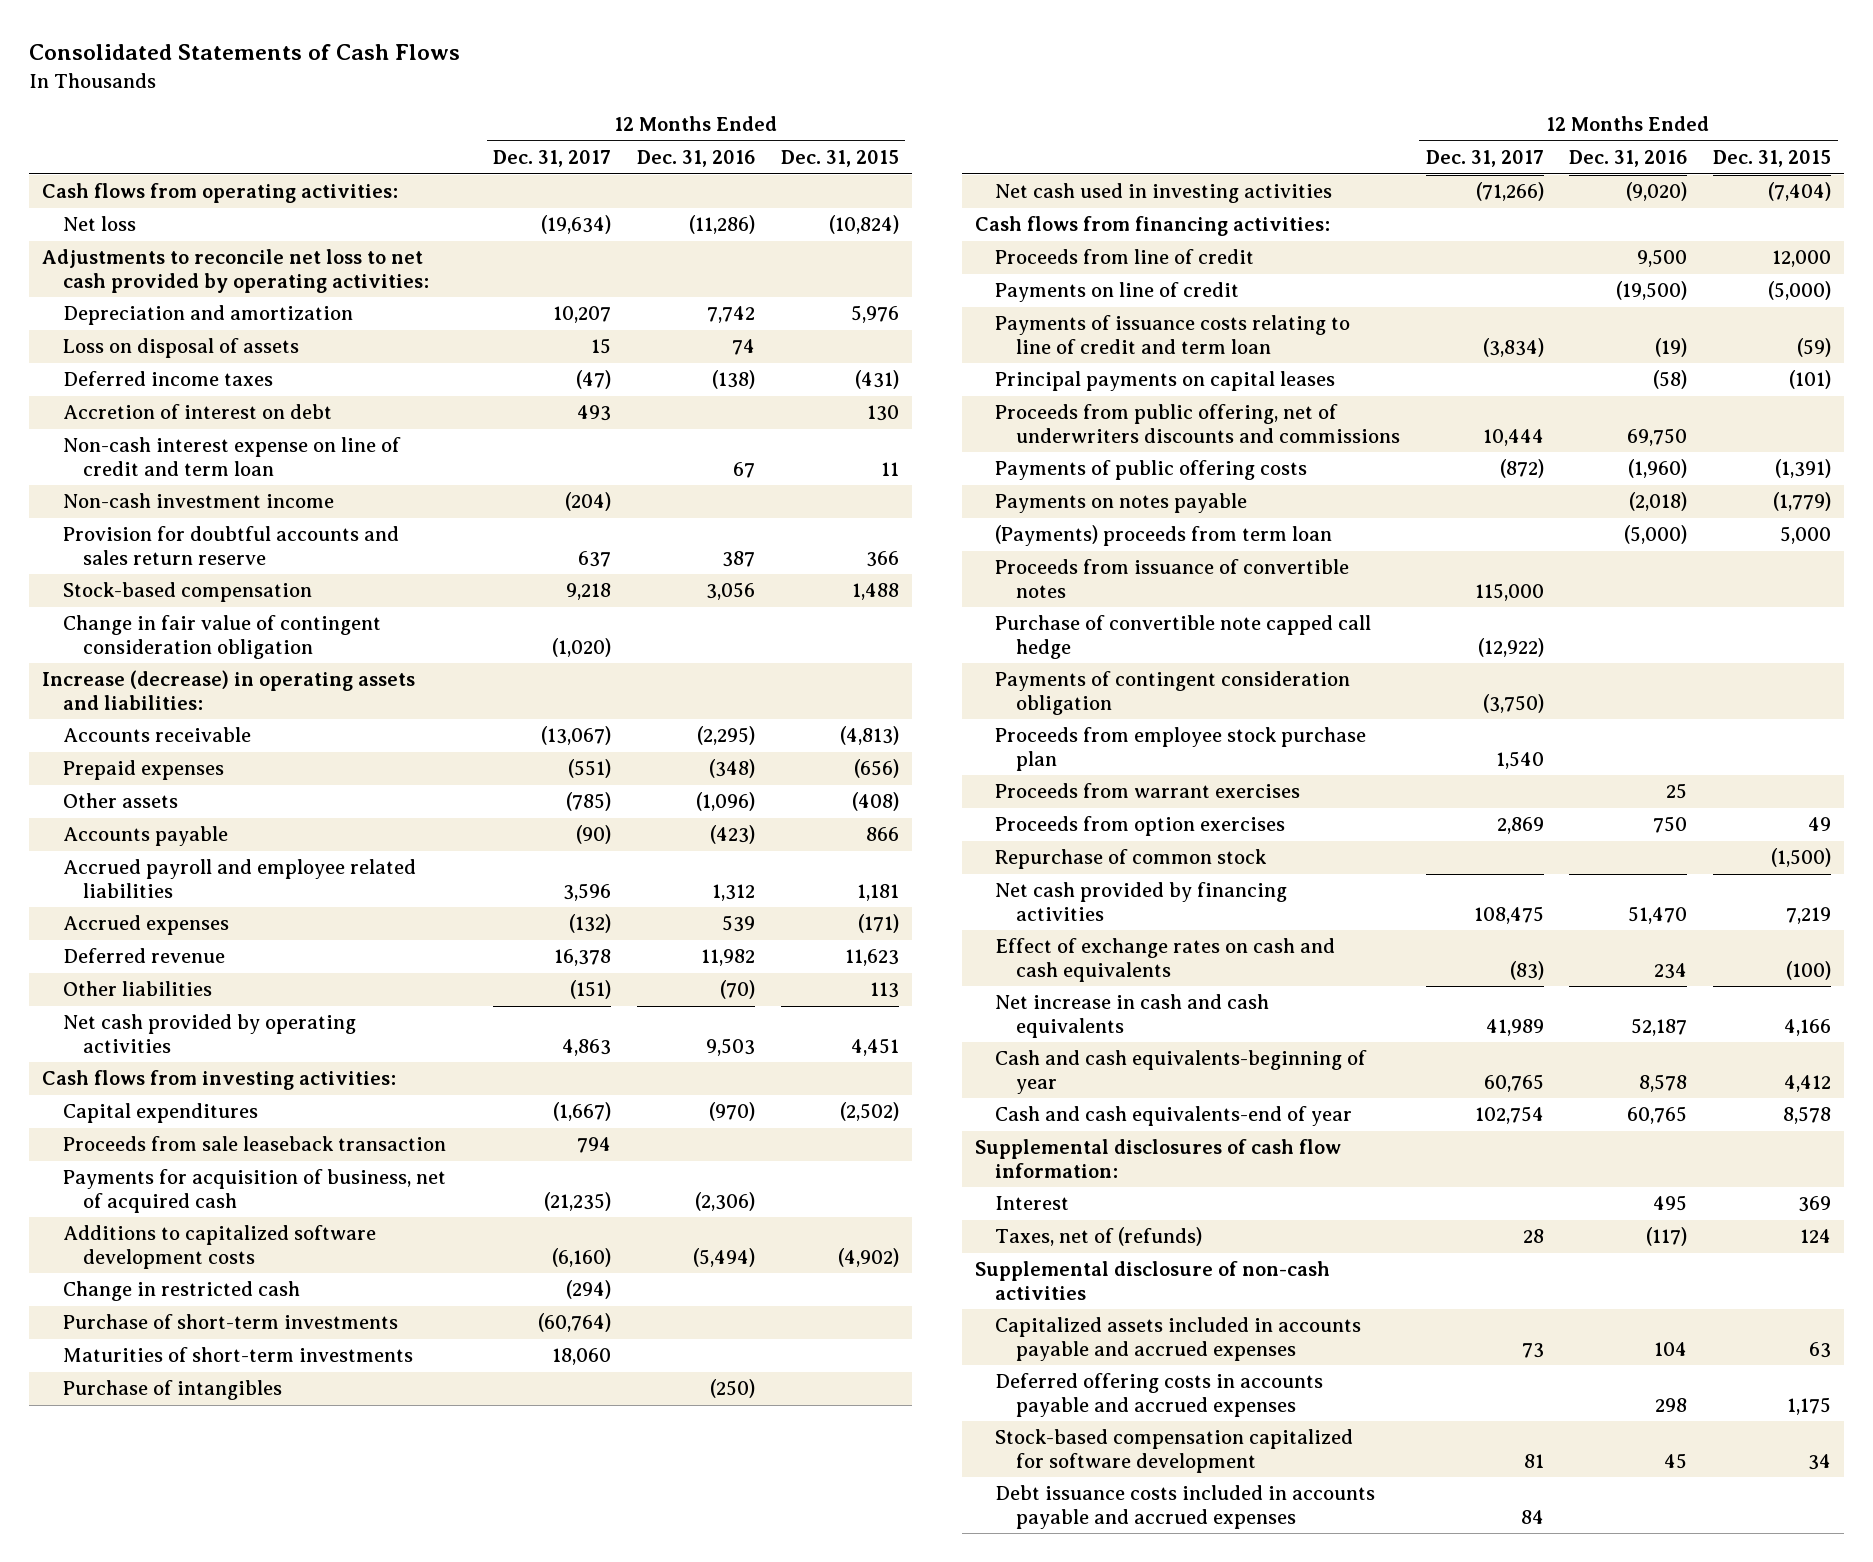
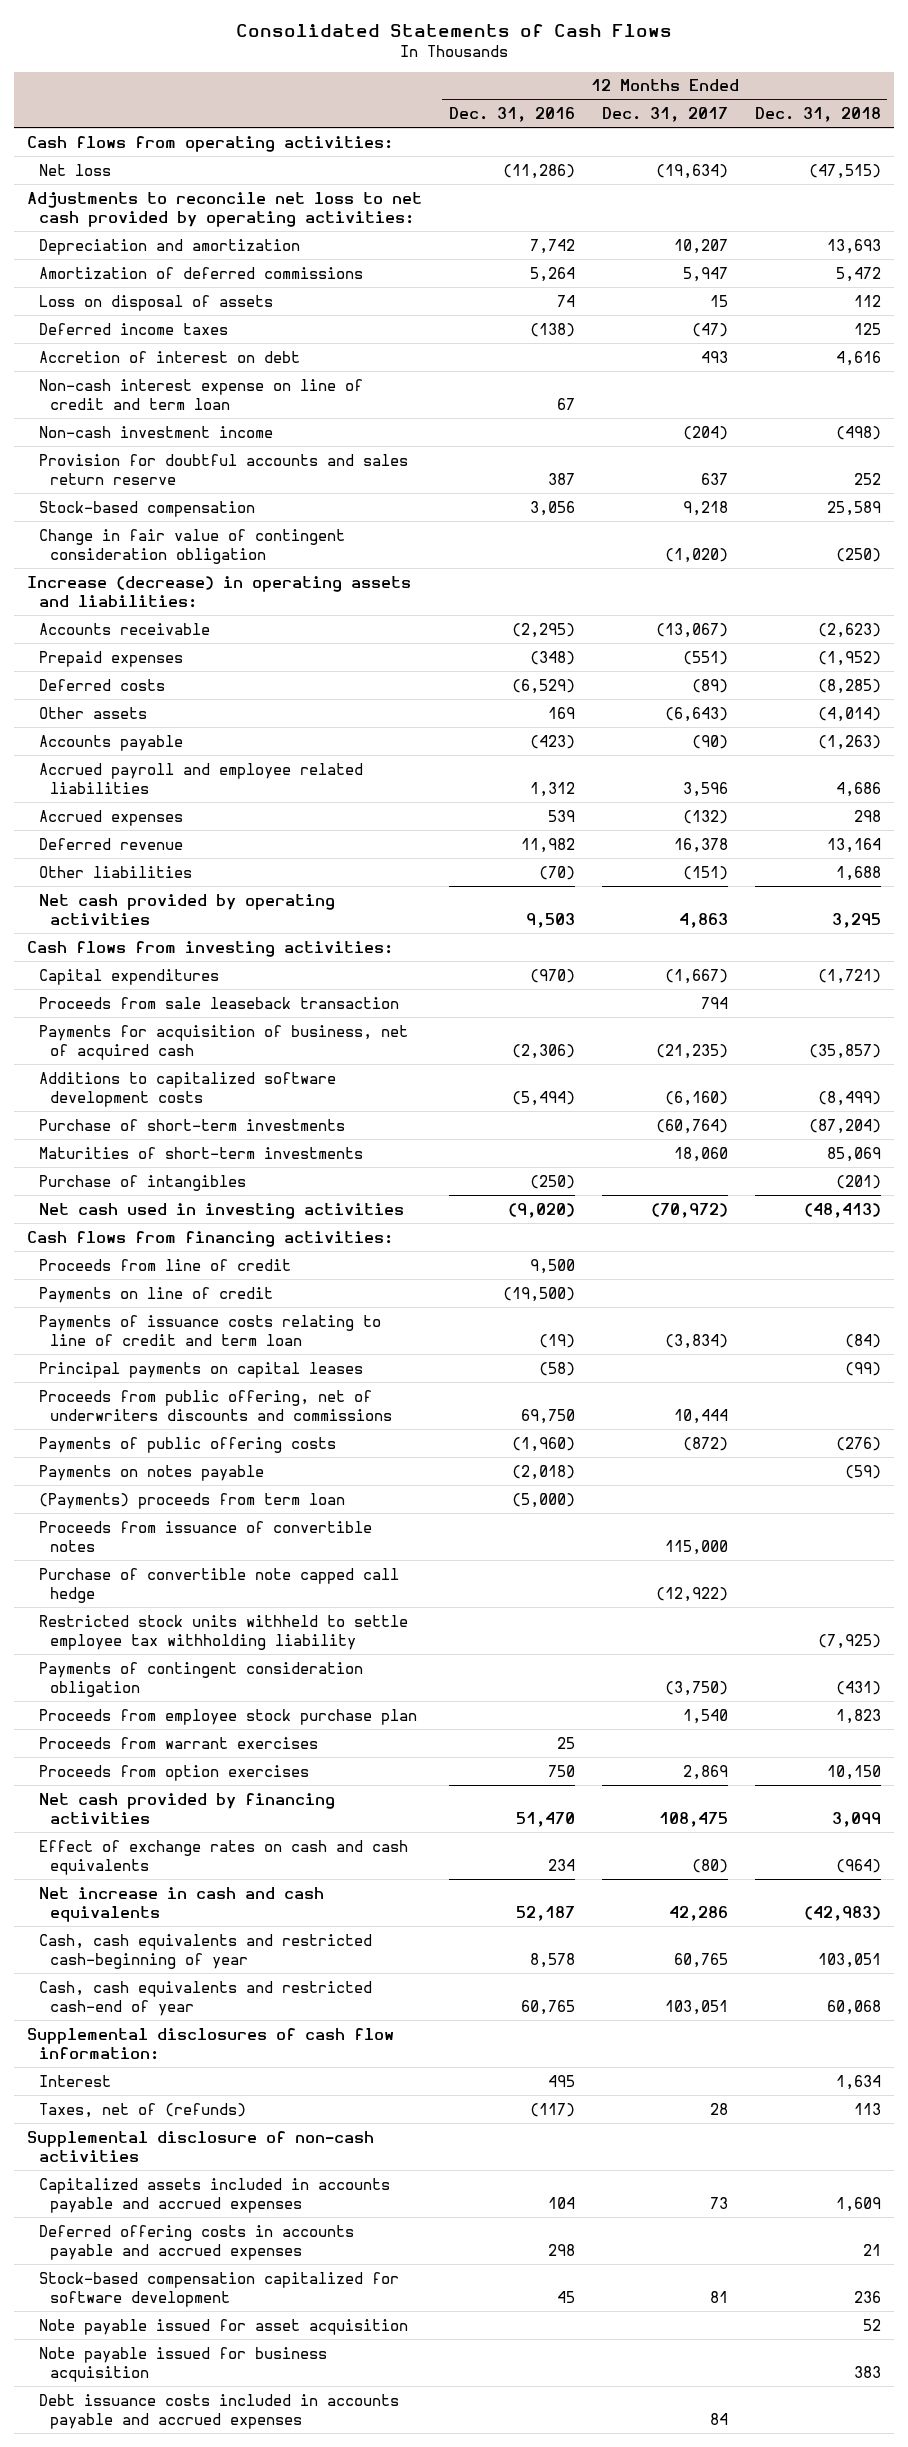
- | 12 Months Ended Dec. 31, 2017 | 12 Months Ended Dec. 31, 2016 | 12 Months Ended Dec. 31, 2015
+ | 12 Months Ended Dec. 31, 2016 | 12 Months Ended Dec. 31, 2017 | 12 Months Ended Dec. 31, 2018
+ Amortization of deferred commissions | 5,264 | 5,947 | 5,472
- Other assets | (785) | (1,096) | (408)
+ Deferred costs | (6,529) | (89) | (8,285)
+ Other assets | 169 | (6,643) | (4,014)
- Change in restricted cash | (294) | |
- Net cash used in investing activities | (71,266) | (9,020) | (7,404)
+ Net cash used in investing activities | (9,020) | (70,972) | (48,413)
+ Restricted stock units withheld to settle employee tax withholding liability | | | (7,925)
- Repurchase of common stock | | | (1,500)
- Effect of exchange rates on cash and cash equivalents | (83) | 234 | (100)
- Net increase in cash and cash equivalents | 41,989 | 52,187 | 4,166
- Cash and cash equivalents-beginning of year | 60,765 | 8,578 | 4,412
- Cash and cash equivalents-end of year | 102,754 | 60,765 | 8,578
+ Effect of exchange rates on cash and cash equivalents | 234 | (80) | (964)
+ Net increase in cash and cash equivalents | 52,187 | 42,286 | (42,983)
+ Cash, cash equivalents and restricted cash-beginning of year | 8,578 | 60,765 | 103,051
+ Cash, cash equivalents and restricted cash-end of year | 60,765 | 103,051 | 60,068
+ Note payable issued for asset acquisition | | | 52
+ Note payable issued for business acquisition | | | 383

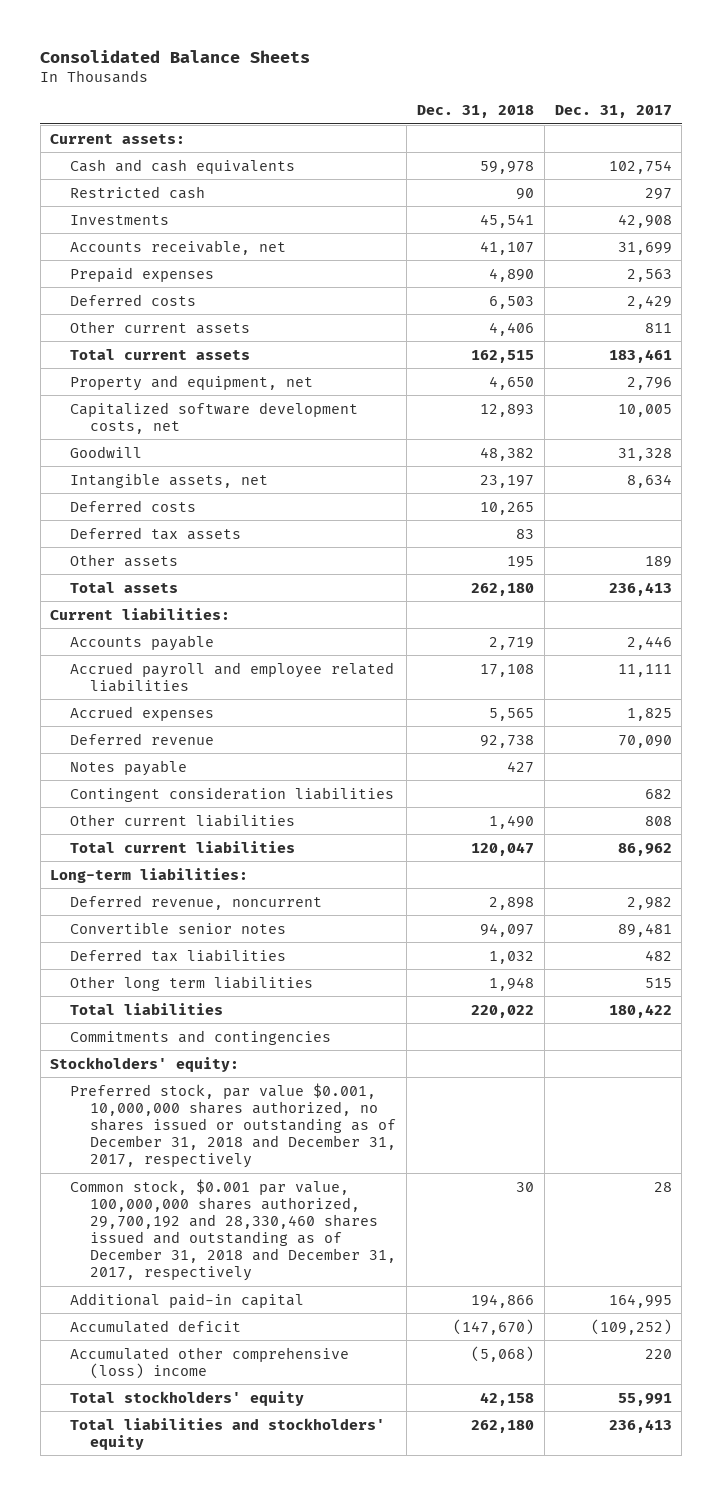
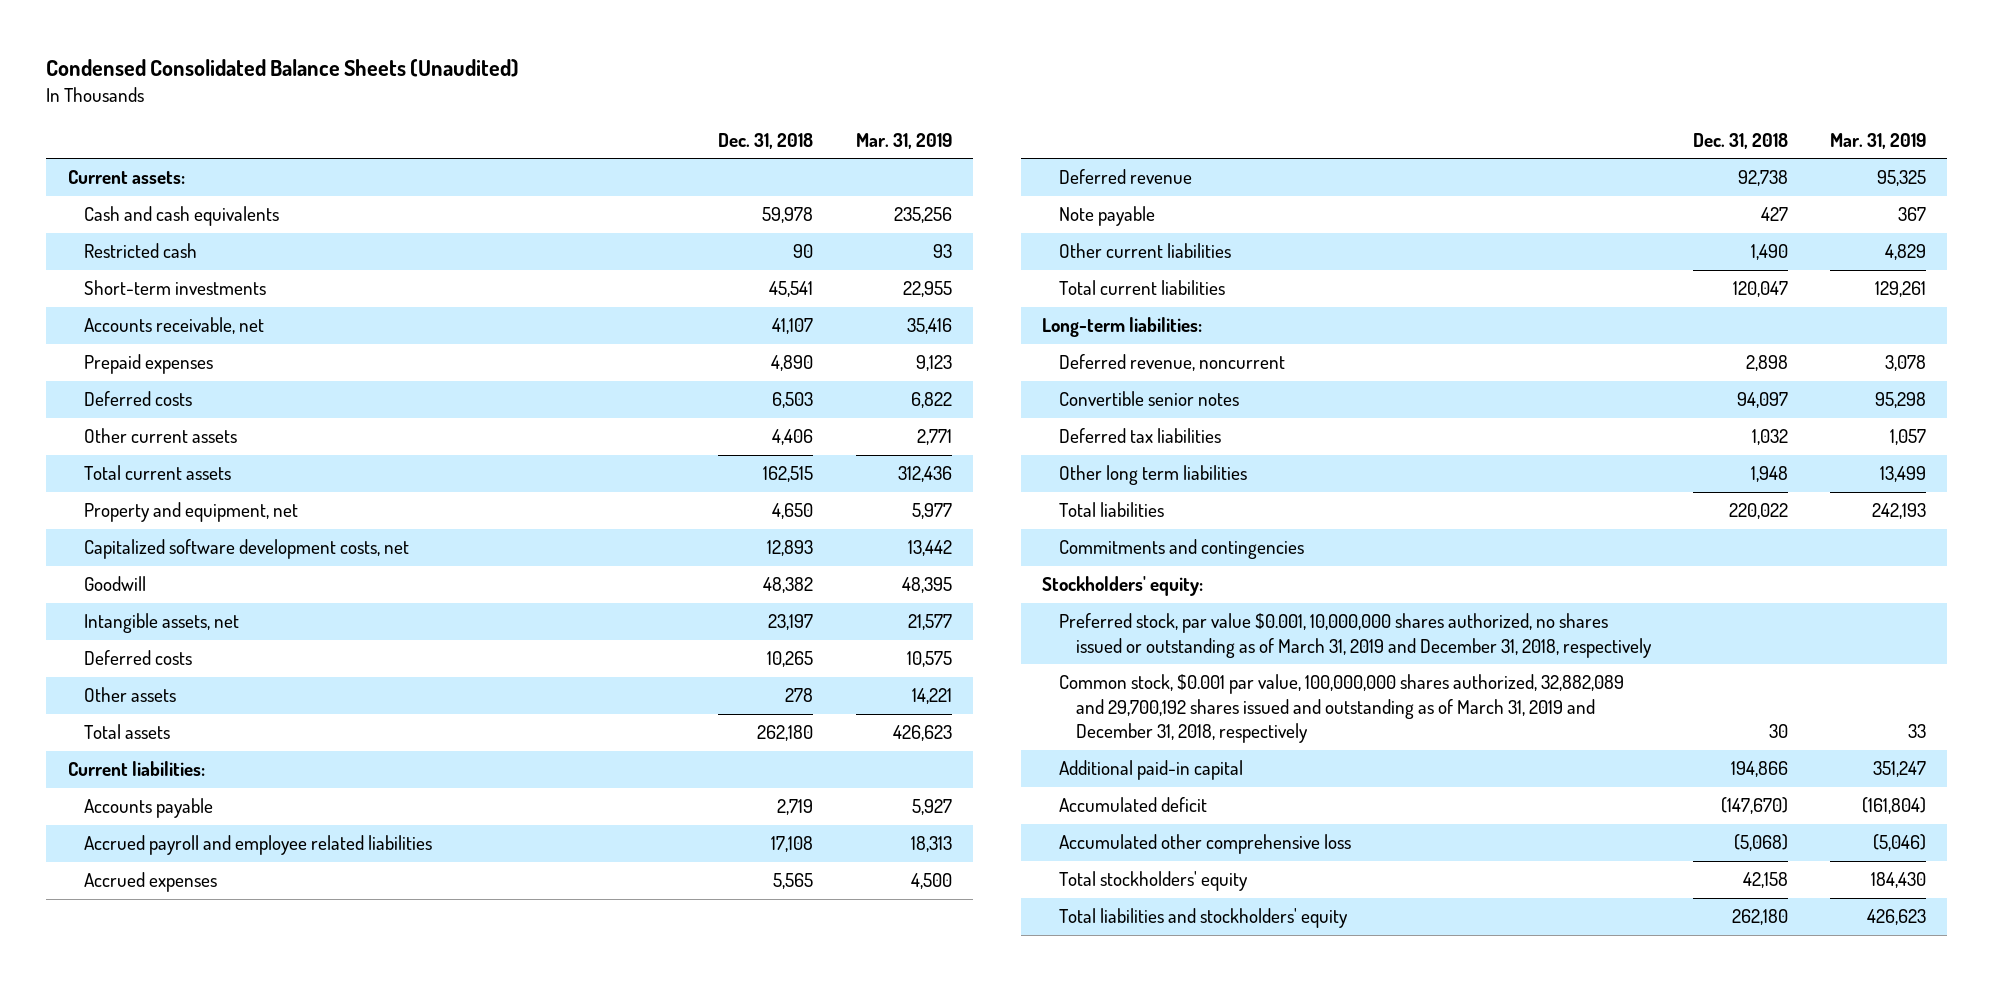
- Consolidated Balance Sheets
+ Condensed Consolidated Balance Sheets (Unaudited)
- | Dec. 31, 2018 | Dec. 31, 2017
+ | Dec. 31, 2018 | Mar. 31, 2019
- Investments | 45,541 | 42,908
+ Short-term investments | 45,541 | 22,955
- Deferred tax assets | 83 |
- Other assets | 195 | 189
+ Other assets | 278 | 14,221
- Notes payable | 427 |
- Contingent consideration liabilities | | 682
+ Note payable | 427 | 367
- Preferred stock, par value $0.001, 10,000,000 shares authorized, no shares issued or outstanding as of December 31, 2018 and December 31, 2017, respectively
- Common stock, $0.001 par value, 100,000,000 shares authorized, 29,700,192 and 28,330,460 shares issued and outstanding as of December 31, 2018 and December 31, 2017, respectively | 30 | 28
+ Preferred stock, par value $0.001, 10,000,000 shares authorized, no shares issued or outstanding as of March 31, 2019 and December 31, 2018, respectively
+ Common stock, $0.001 par value, 100,000,000 shares authorized, 32,882,089 and 29,700,192 shares issued and outstanding as of March 31, 2019 and December 31, 2018, respectively | 30 | 33
- Accumulated other comprehensive (loss) income | (5,068) | 220
+ Accumulated other comprehensive loss | (5,068) | (5,046)

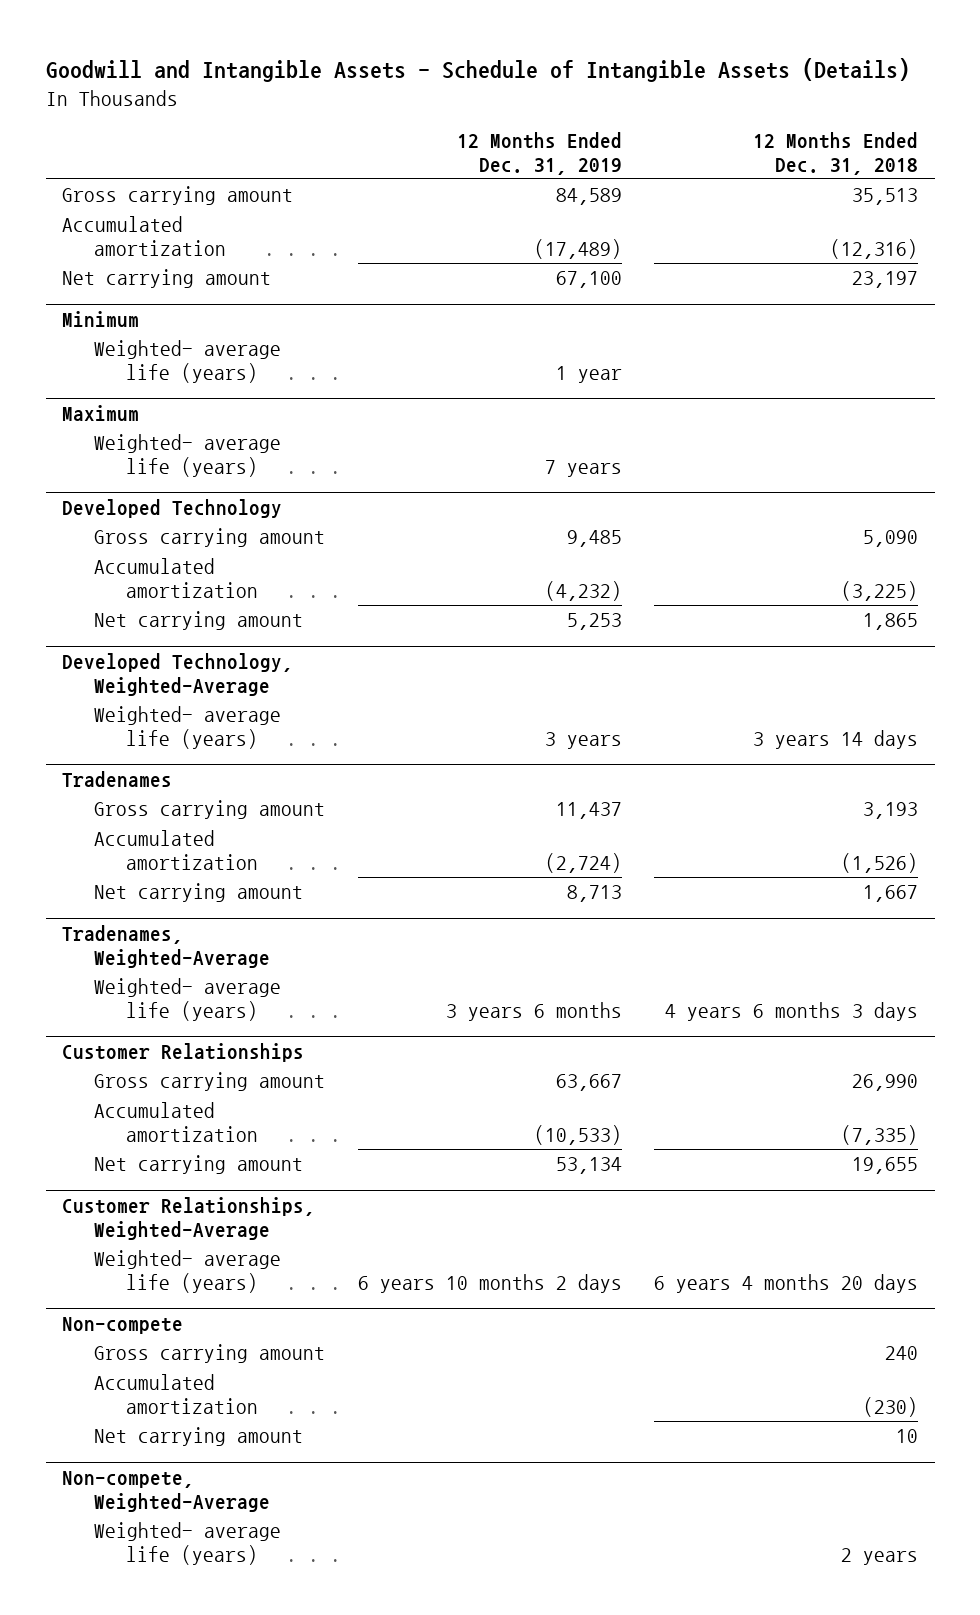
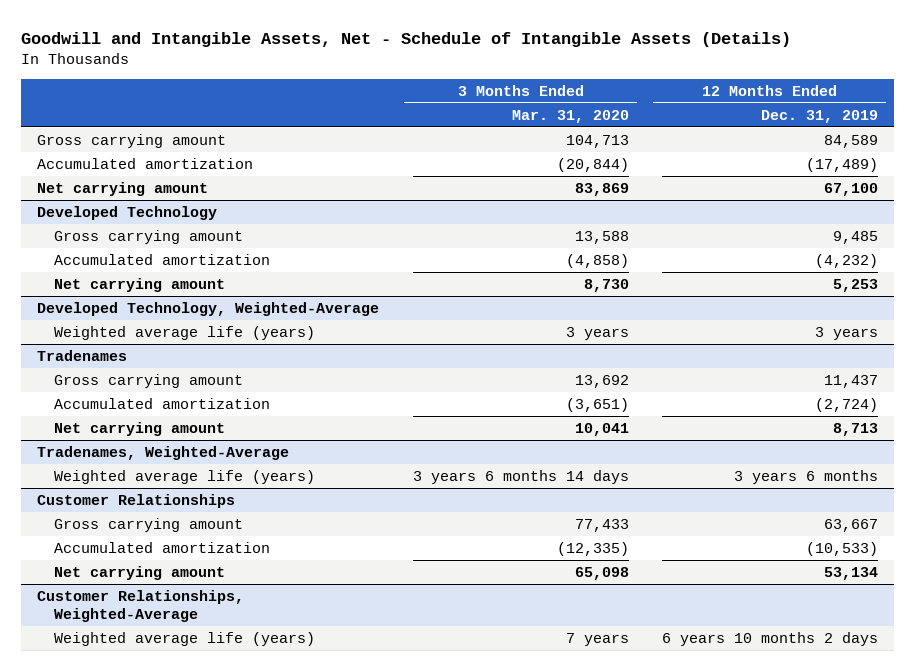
- Goodwill and Intangible Assets - Schedule of Intangible Assets (Details)
+ Goodwill and Intangible Assets, Net - Schedule of Intangible Assets (Details)
- | 12 Months Ended Dec. 31, 2019 | 12 Months Ended Dec. 31, 2018
+ | 3 Months Ended Mar. 31, 2020 | 12 Months Ended Dec. 31, 2019
- Minimum
- Weighted- average life (years) | 1 year |
- Maximum
- Weighted- average life (years) | 7 years |
@ Developed Technology, Weighted-Average
- Weighted- average life (years) | 3 years | 3 years 14 days
+ Weighted average life (years) | 3 years | 3 years
@ Tradenames, Weighted-Average
- Weighted- average life (years) | 3 years 6 months | 4 years 6 months 3 days
+ Weighted average life (years) | 3 years 6 months 14 days | 3 years 6 months
@ Customer Relationships, Weighted-Average
- Weighted- average life (years) | 6 years 10 months 2 days | 6 years 4 months 20 days
- Non-compete
- Gross carrying amount | | 240
- Accumulated amortization | | (230)
- Net carrying amount | | 10
- Non-compete, Weighted-Average
- Weighted- average life (years) | | 2 years
@ Customer Relationships, Weighted-Average
+ Weighted average life (years) | 7 years | 6 years 10 months 2 days

